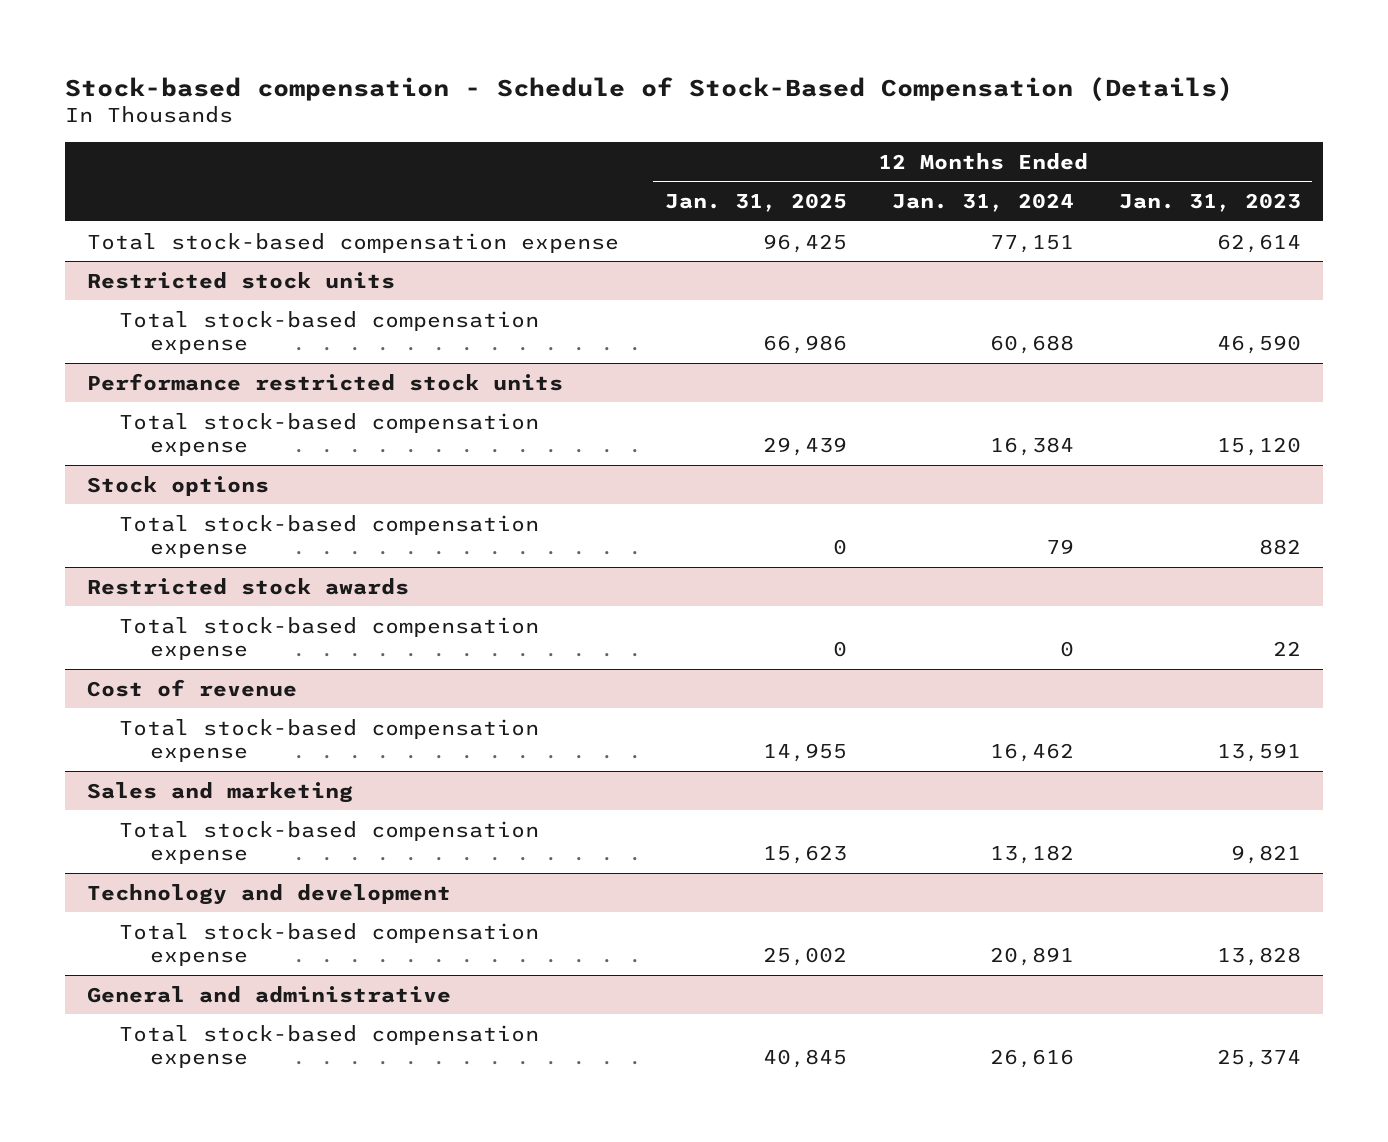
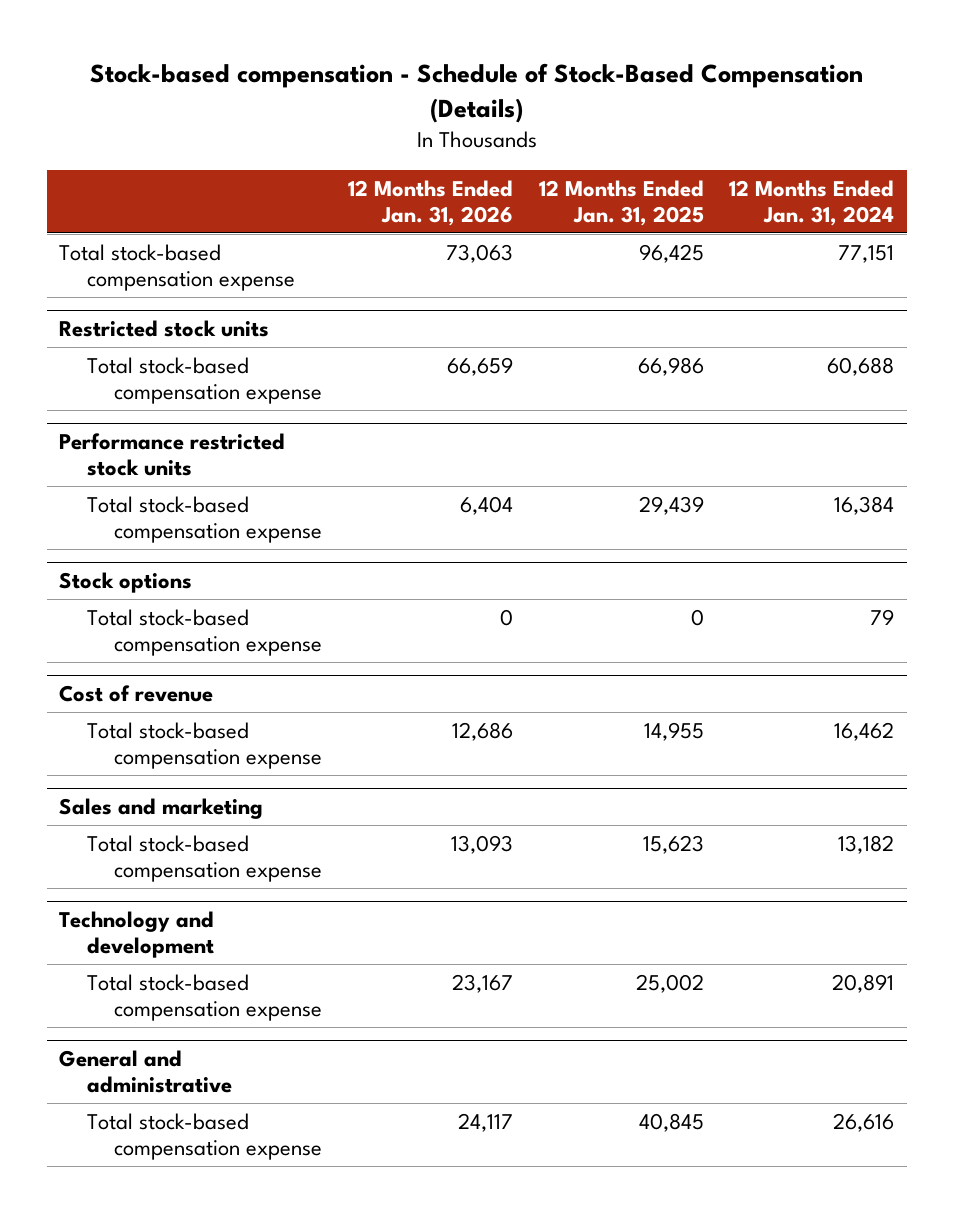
- | 12 Months Ended Jan. 31, 2025 | 12 Months Ended Jan. 31, 2024 | 12 Months Ended Jan. 31, 2023
+ | 12 Months Ended Jan. 31, 2026 | 12 Months Ended Jan. 31, 2025 | 12 Months Ended Jan. 31, 2024
- Restricted stock awards
- Total stock-based compensation expense | 0 | 0 | 22

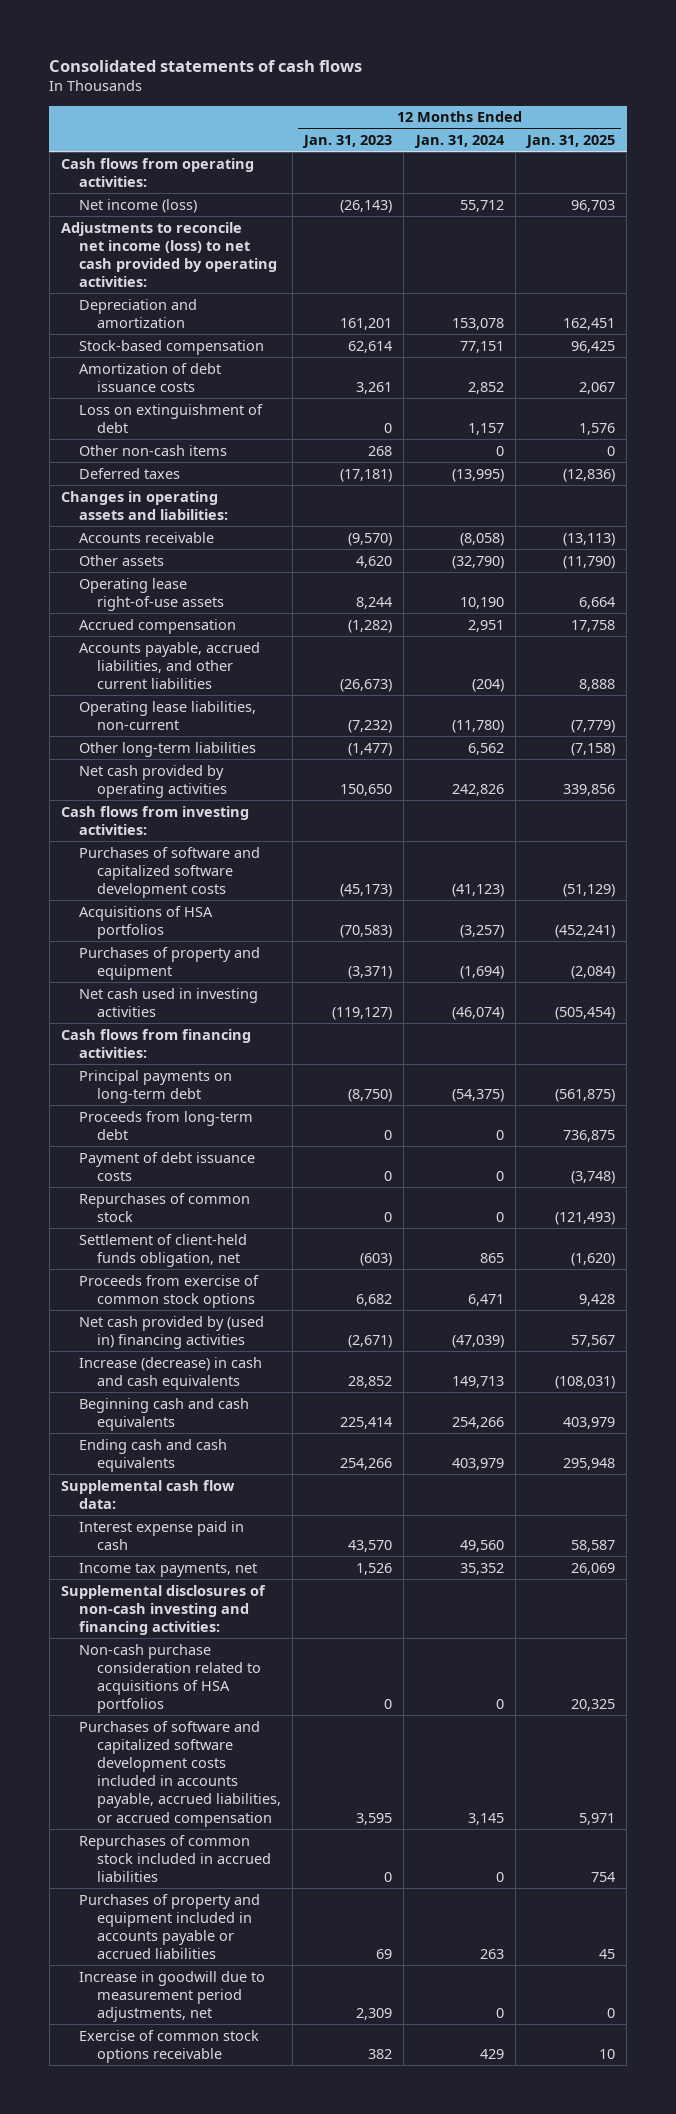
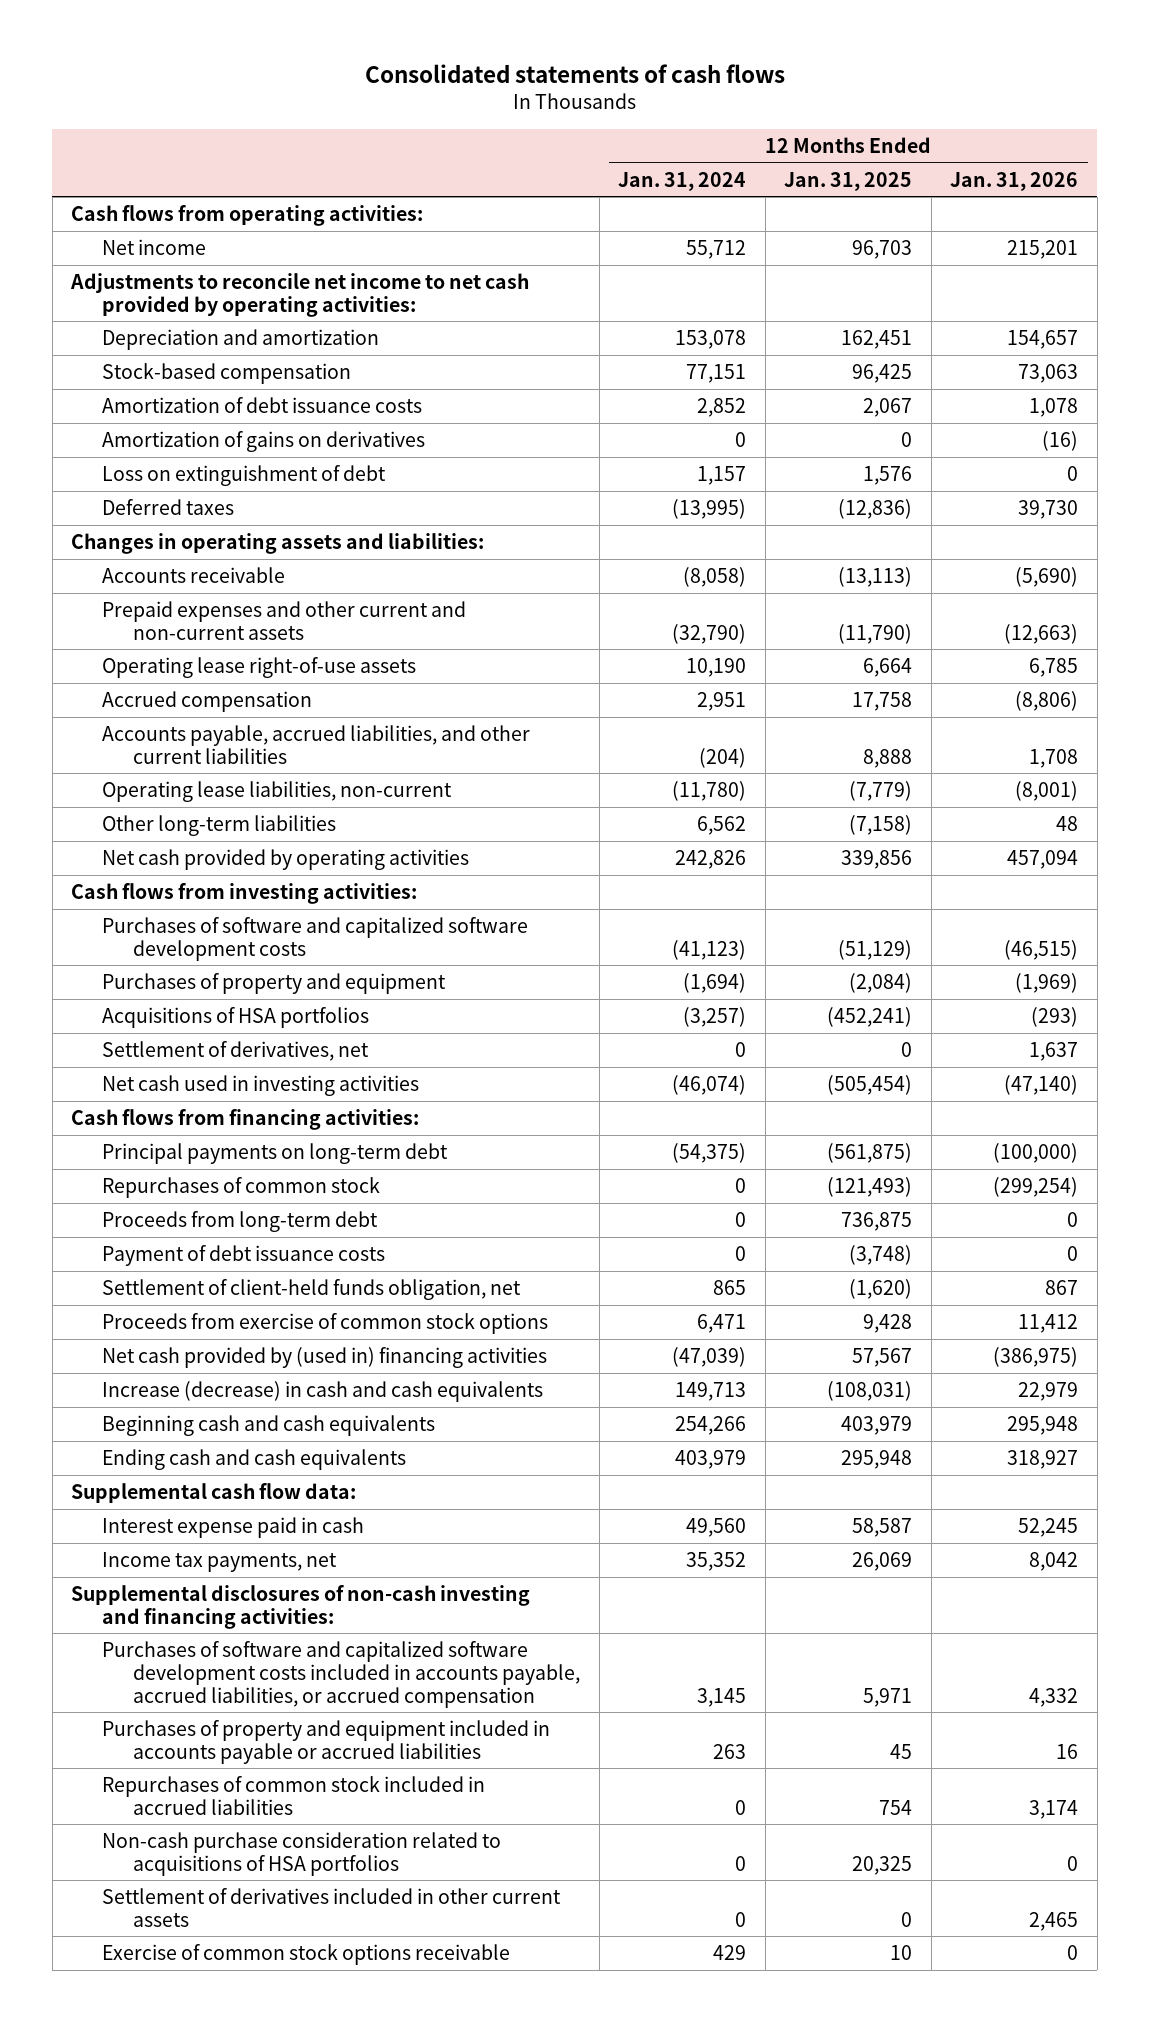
- | 12 Months Ended Jan. 31, 2023 | 12 Months Ended Jan. 31, 2024 | 12 Months Ended Jan. 31, 2025
+ | 12 Months Ended Jan. 31, 2024 | 12 Months Ended Jan. 31, 2025 | 12 Months Ended Jan. 31, 2026
- Net income (loss) | (26,143) | 55,712 | 96,703
- Adjustments to reconcile net income (loss) to net cash provided by operating activities:
+ Net income | 55,712 | 96,703 | 215,201
+ Adjustments to reconcile net income to net cash provided by operating activities:
+ Amortization of gains on derivatives | 0 | 0 | (16)
- Other non-cash items | 268 | 0 | 0
- Other assets | 4,620 | (32,790) | (11,790)
+ Prepaid expenses and other current and non-current assets | (32,790) | (11,790) | (12,663)
moved down: Acquisitions of HSA portfolios | (3,257) | (452,241) | (293)
+ Settlement of derivatives, net | 0 | 0 | 1,637
moved up: Repurchases of common stock | 0 | (121,493) | (299,254)
- Increase in goodwill due to measurement period adjustments, net | 2,309 | 0 | 0
moved down: Repurchases of common stock included in accrued liabilities | 0 | 754 | 3,174
moved down: Non-cash purchase consideration related to acquisitions of HSA portfolios | 0 | 20,325 | 0
+ Settlement of derivatives included in other current assets | 0 | 0 | 2,465

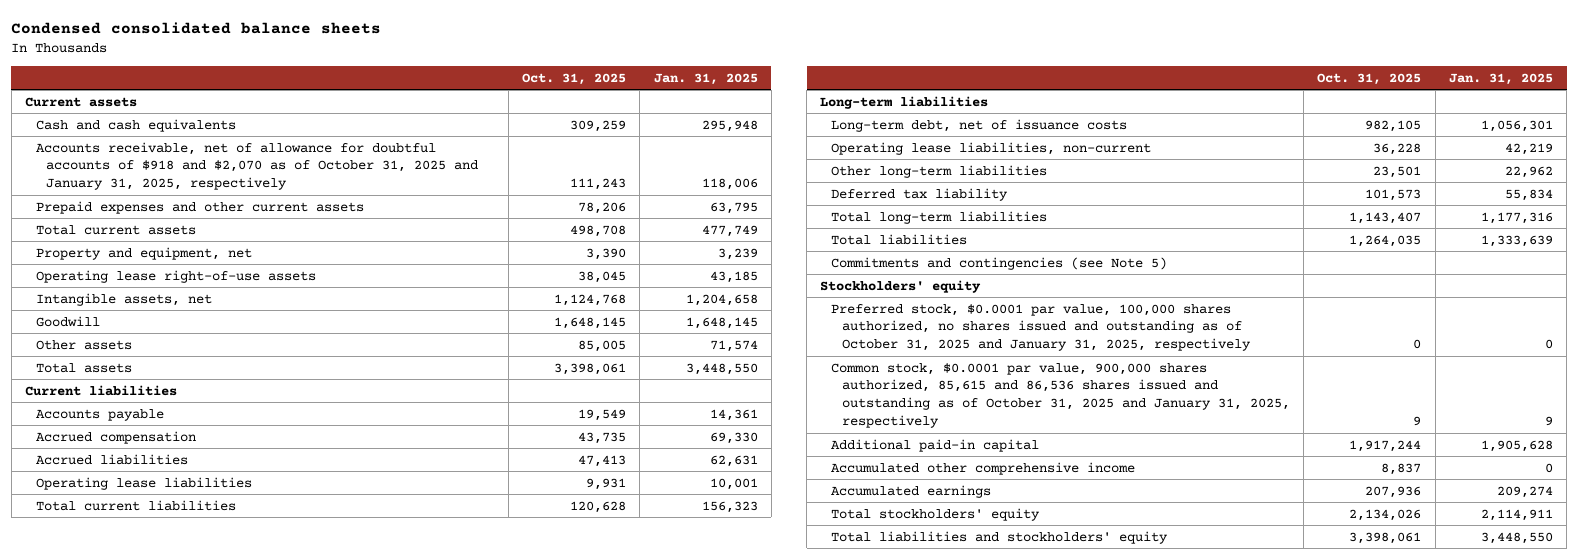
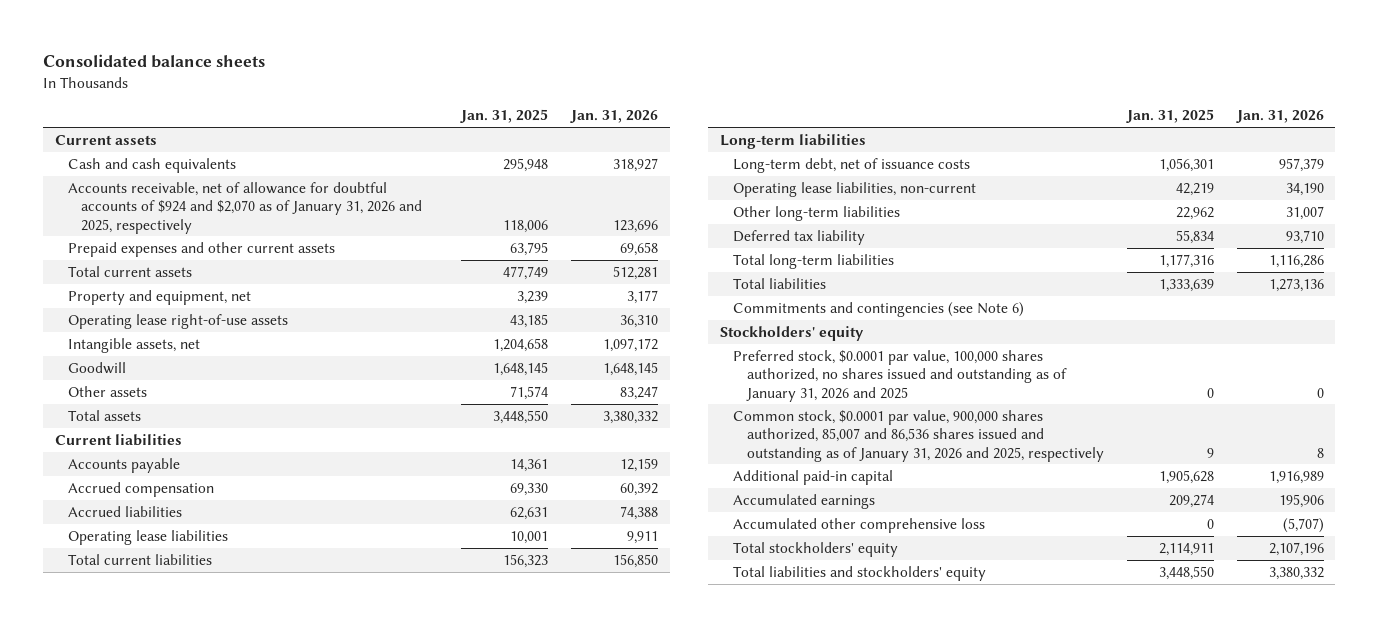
- Condensed consolidated balance sheets
+ Consolidated balance sheets
- | Oct. 31, 2025 | Jan. 31, 2025
+ | Jan. 31, 2025 | Jan. 31, 2026
- Accounts receivable, net of allowance for doubtful accounts of $918 and $2,070 as of October 31, 2025 and January 31, 2025, respectively | 111,243 | 118,006
+ Accounts receivable, net of allowance for doubtful accounts of $924 and $2,070 as of January 31, 2026 and 2025, respectively | 118,006 | 123,696
- Commitments and contingencies (see Note 5)
+ Commitments and contingencies (see Note 6)
- Preferred stock, $0.0001 par value, 100,000 shares authorized, no shares issued and outstanding as of October 31, 2025 and January 31, 2025, respectively | 0 | 0
- Common stock, $0.0001 par value, 900,000 shares authorized, 85,615 and 86,536 shares issued and outstanding as of October 31, 2025 and January 31, 2025, respectively | 9 | 9
+ Preferred stock, $0.0001 par value, 100,000 shares authorized, no shares issued and outstanding as of January 31, 2026 and 2025 | 0 | 0
+ Common stock, $0.0001 par value, 900,000 shares authorized, 85,007 and 86,536 shares issued and outstanding as of January 31, 2026 and 2025, respectively | 9 | 8
- Accumulated other comprehensive income | 8,837 | 0
+ Accumulated other comprehensive loss | 0 | (5,707)

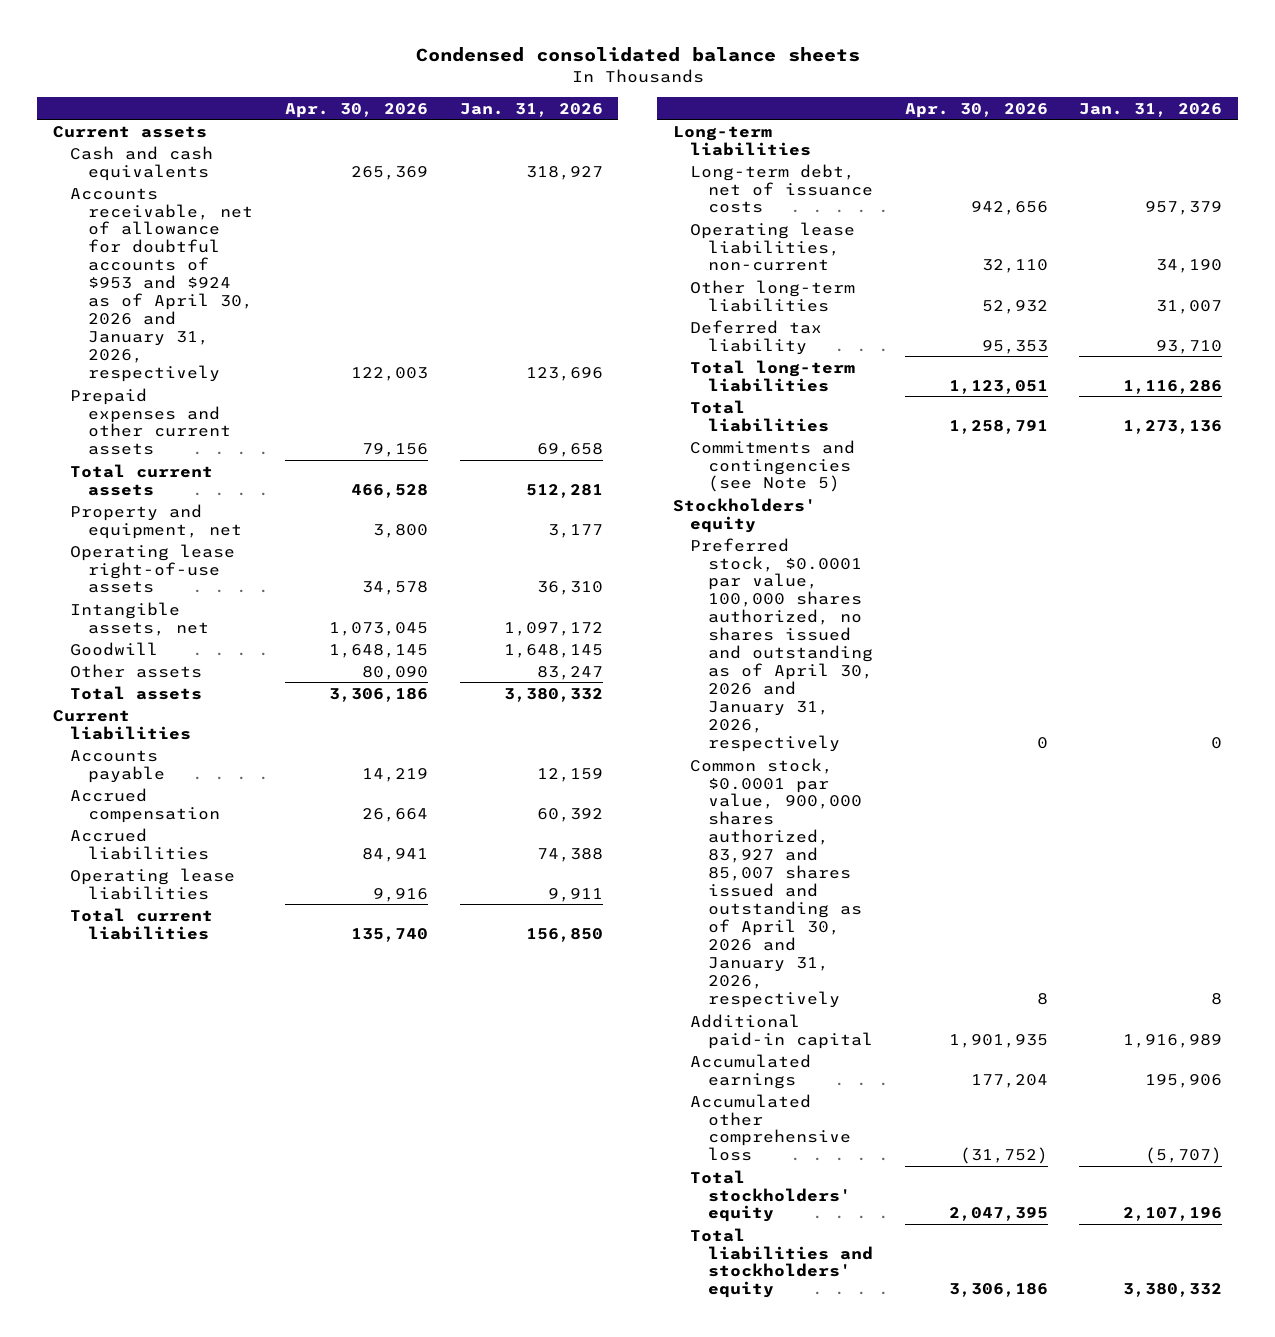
- Consolidated balance sheets
+ Condensed consolidated balance sheets
- | Jan. 31, 2025 | Jan. 31, 2026
+ | Apr. 30, 2026 | Jan. 31, 2026
- Accounts receivable, net of allowance for doubtful accounts of $924 and $2,070 as of January 31, 2026 and 2025, respectively | 118,006 | 123,696
+ Accounts receivable, net of allowance for doubtful accounts of $953 and $924 as of April 30, 2026 and January 31, 2026, respectively | 122,003 | 123,696
- Commitments and contingencies (see Note 6)
+ Commitments and contingencies (see Note 5)
- Preferred stock, $0.0001 par value, 100,000 shares authorized, no shares issued and outstanding as of January 31, 2026 and 2025 | 0 | 0
- Common stock, $0.0001 par value, 900,000 shares authorized, 85,007 and 86,536 shares issued and outstanding as of January 31, 2026 and 2025, respectively | 9 | 8
+ Preferred stock, $0.0001 par value, 100,000 shares authorized, no shares issued and outstanding as of April 30, 2026 and January 31, 2026, respectively | 0 | 0
+ Common stock, $0.0001 par value, 900,000 shares authorized, 83,927 and 85,007 shares issued and outstanding as of April 30, 2026 and January 31, 2026, respectively | 8 | 8

